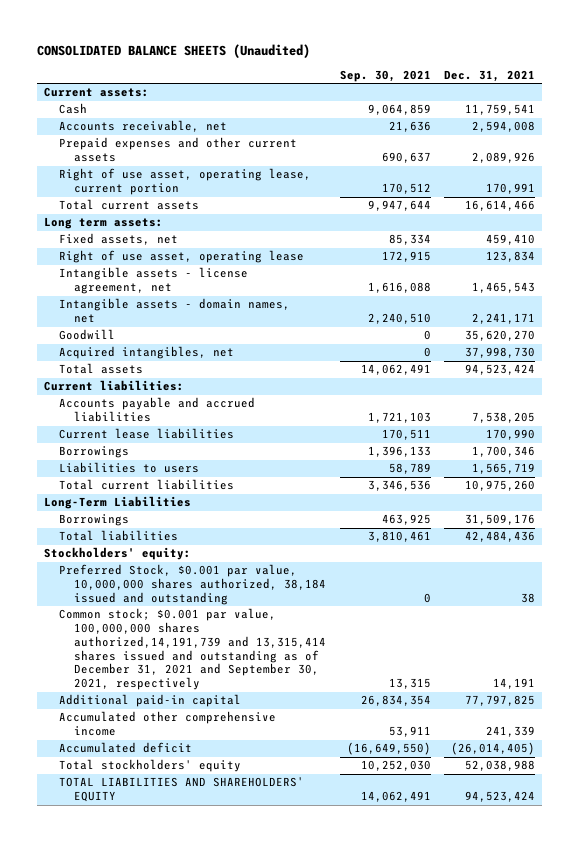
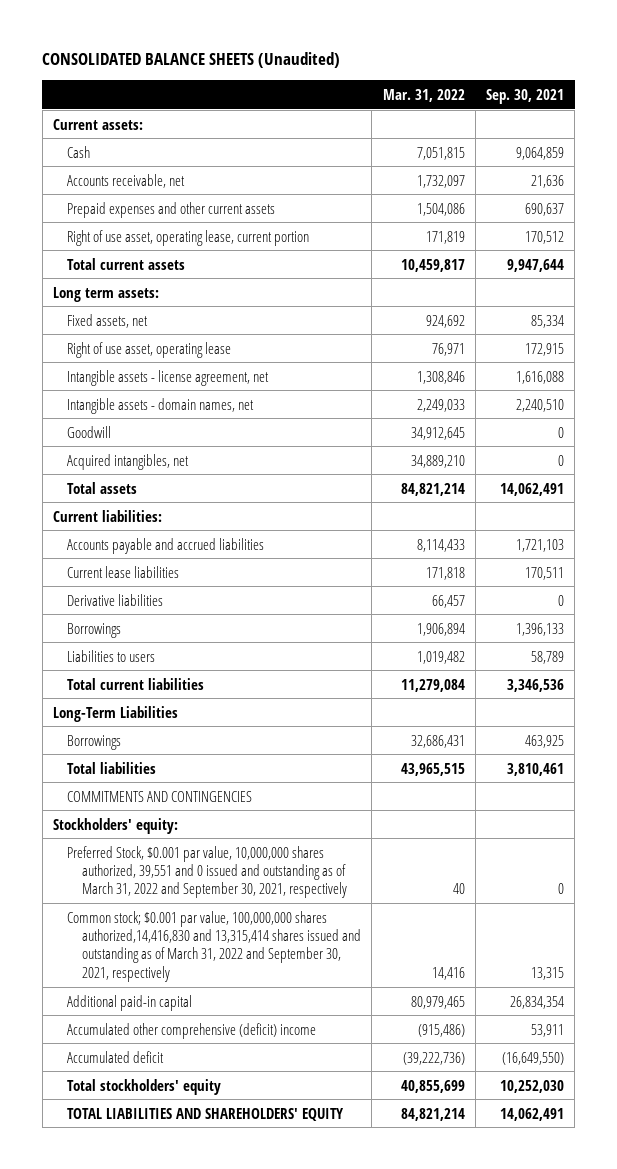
- | Sep. 30, 2021 | Dec. 31, 2021
+ | Mar. 31, 2022 | Sep. 30, 2021
+ Derivative liabilities | 66,457 | 0
+ COMMITMENTS AND CONTINGENCIES
- Preferred Stock, $0.001 par value, 10,000,000 shares authorized, 38,184 issued and outstanding | 0 | 38
- Common stock; $0.001 par value, 100,000,000 shares authorized,14,191,739 and 13,315,414 shares issued and outstanding as of December 31, 2021 and September 30, 2021, respectively | 13,315 | 14,191
+ Preferred Stock, $0.001 par value, 10,000,000 shares authorized, 39,551 and 0 issued and outstanding as of March 31, 2022 and September 30, 2021, respectively | 40 | 0
+ Common stock; $0.001 par value, 100,000,000 shares authorized,14,416,830 and 13,315,414 shares issued and outstanding as of March 31, 2022 and September 30, 2021, respectively | 14,416 | 13,315
- Accumulated other comprehensive income | 53,911 | 241,339
+ Accumulated other comprehensive (deficit) income | (915,486) | 53,911

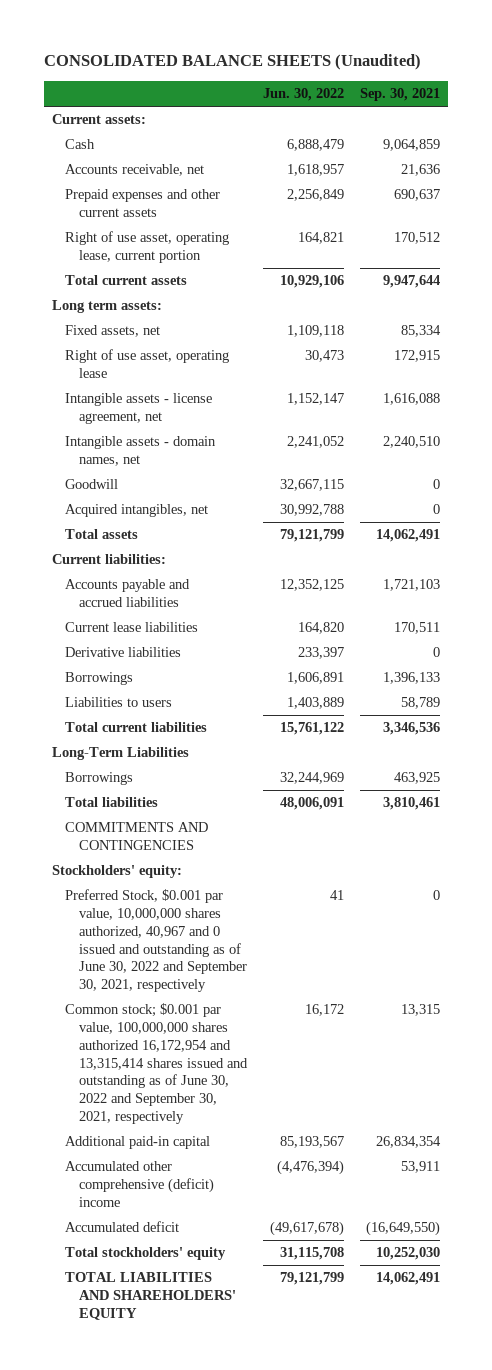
- | Mar. 31, 2022 | Sep. 30, 2021
+ | Jun. 30, 2022 | Sep. 30, 2021
- Preferred Stock, $0.001 par value, 10,000,000 shares authorized, 39,551 and 0 issued and outstanding as of March 31, 2022 and September 30, 2021, respectively | 40 | 0
- Common stock; $0.001 par value, 100,000,000 shares authorized,14,416,830 and 13,315,414 shares issued and outstanding as of March 31, 2022 and September 30, 2021, respectively | 14,416 | 13,315
+ Preferred Stock, $0.001 par value, 10,000,000 shares authorized, 40,967 and 0 issued and outstanding as of June 30, 2022 and September 30, 2021, respectively | 41 | 0
+ Common stock; $0.001 par value, 100,000,000 shares authorized 16,172,954 and 13,315,414 shares issued and outstanding as of June 30, 2022 and September 30, 2021, respectively | 16,172 | 13,315

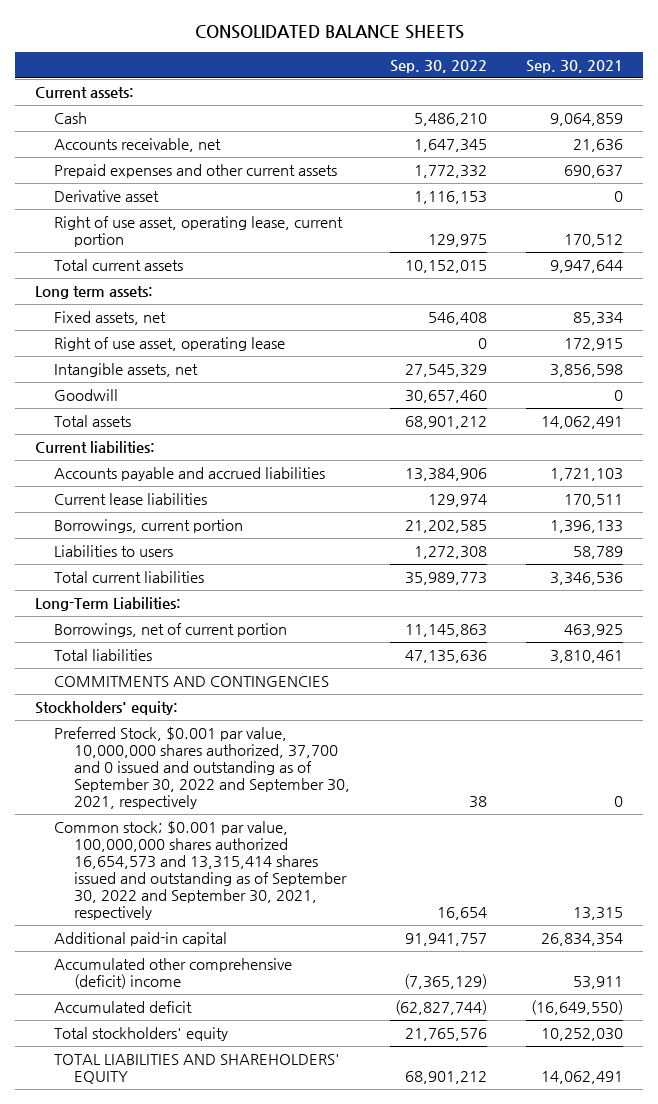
- CONSOLIDATED BALANCE SHEETS (Unaudited)
+ CONSOLIDATED BALANCE SHEETS
- | Jun. 30, 2022 | Sep. 30, 2021
+ | Sep. 30, 2022 | Sep. 30, 2021
+ Derivative asset | 1,116,153 | 0
- Intangible assets - license agreement, net | 1,152,147 | 1,616,088
- Intangible assets - domain names, net | 2,241,052 | 2,240,510
+ Intangible assets, net | 27,545,329 | 3,856,598
- Acquired intangibles, net | 30,992,788 | 0
- Derivative liabilities | 233,397 | 0
- Borrowings | 1,606,891 | 1,396,133
+ Borrowings, current portion | 21,202,585 | 1,396,133
- Long-Term Liabilities
- Borrowings | 32,244,969 | 463,925
+ Long-Term Liabilities:
+ Borrowings, net of current portion | 11,145,863 | 463,925
- Preferred Stock, $0.001 par value, 10,000,000 shares authorized, 40,967 and 0 issued and outstanding as of June 30, 2022 and September 30, 2021, respectively | 41 | 0
- Common stock; $0.001 par value, 100,000,000 shares authorized 16,172,954 and 13,315,414 shares issued and outstanding as of June 30, 2022 and September 30, 2021, respectively | 16,172 | 13,315
+ Preferred Stock, $0.001 par value, 10,000,000 shares authorized, 37,700 and 0 issued and outstanding as of September 30, 2022 and September 30, 2021, respectively | 38 | 0
+ Common stock; $0.001 par value, 100,000,000 shares authorized 16,654,573 and 13,315,414 shares issued and outstanding as of September 30, 2022 and September 30, 2021, respectively | 16,654 | 13,315

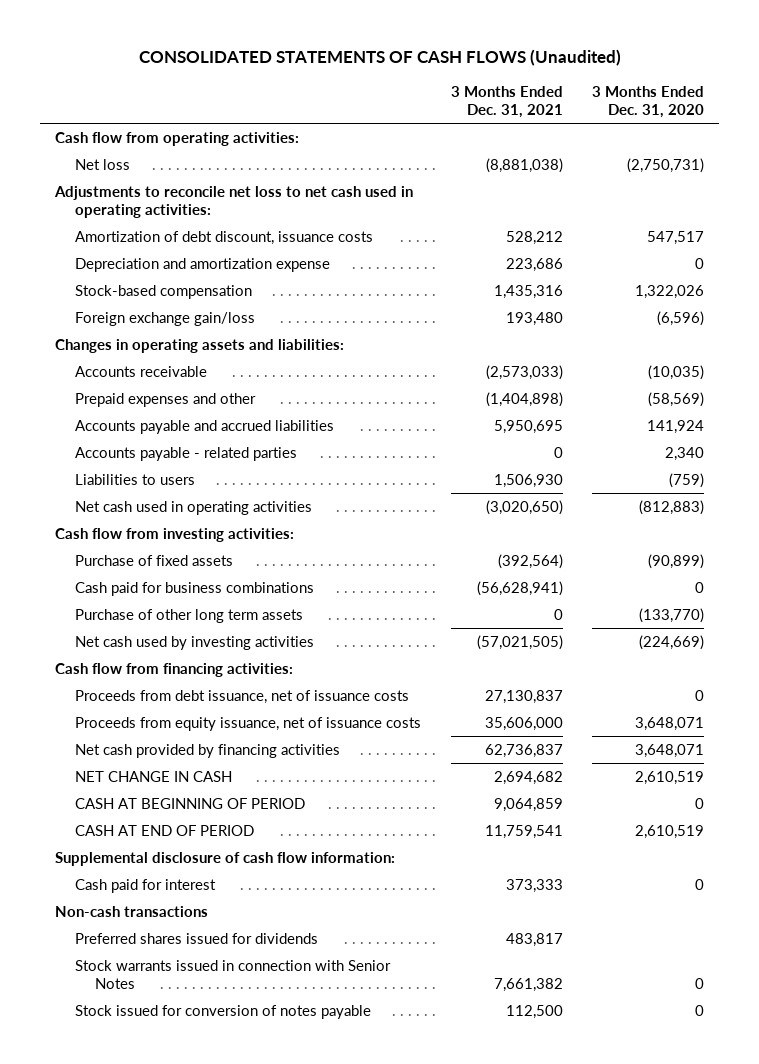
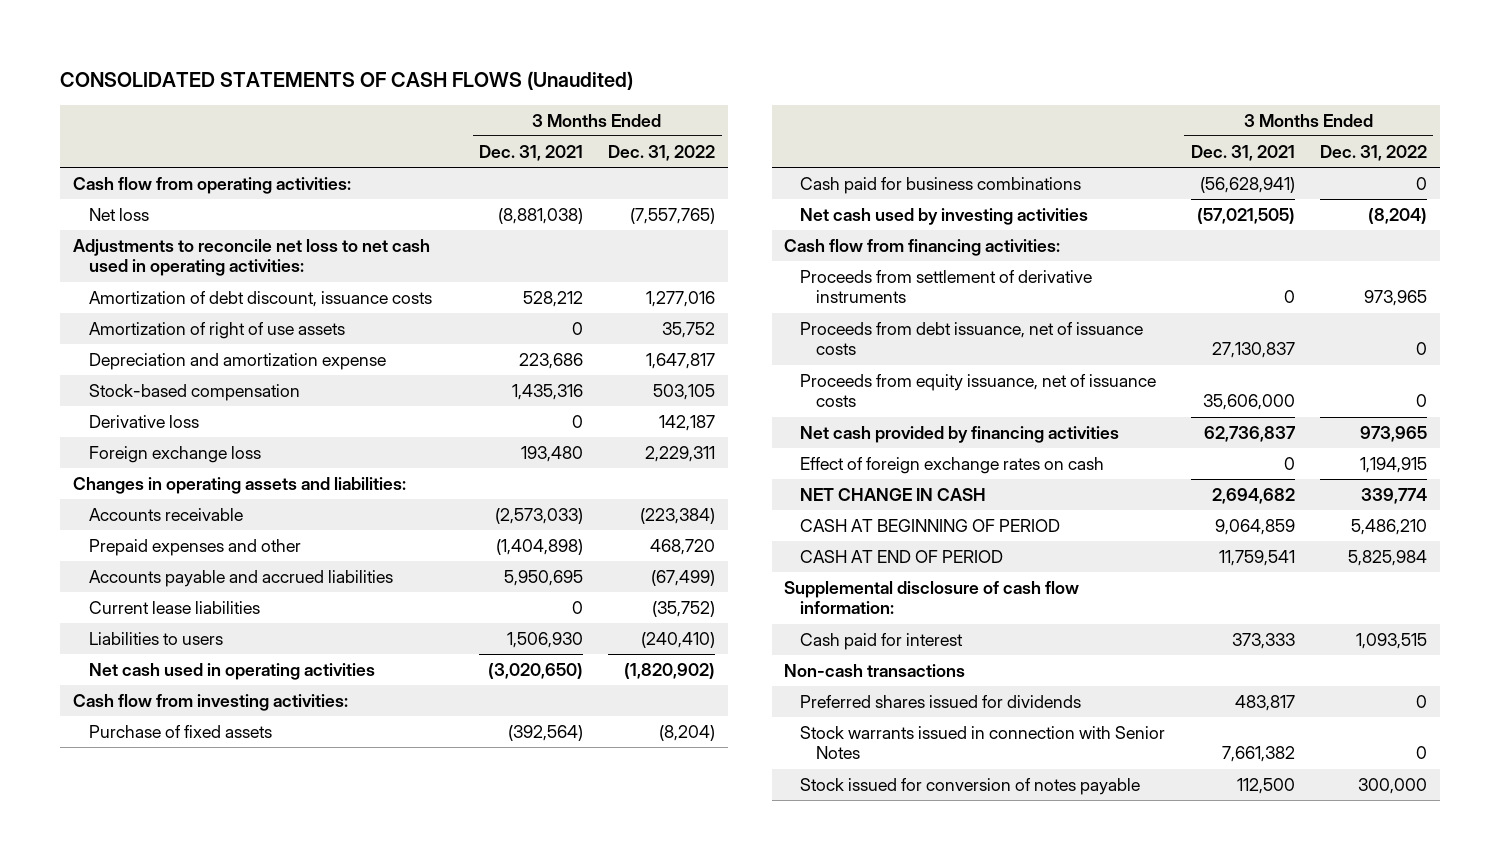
- | 3 Months Ended Dec. 31, 2021 | 3 Months Ended Dec. 31, 2020
+ | 3 Months Ended Dec. 31, 2021 | 3 Months Ended Dec. 31, 2022
+ Amortization of right of use assets | 0 | 35,752
- Foreign exchange gain/loss | 193,480 | (6,596)
+ Derivative loss | 0 | 142,187
+ Foreign exchange loss | 193,480 | 2,229,311
- Accounts payable - related parties | 0 | 2,340
+ Current lease liabilities | 0 | (35,752)
- Purchase of other long term assets | 0 | (133,770)
+ Proceeds from settlement of derivative instruments | 0 | 973,965
+ Effect of foreign exchange rates on cash | 0 | 1,194,915

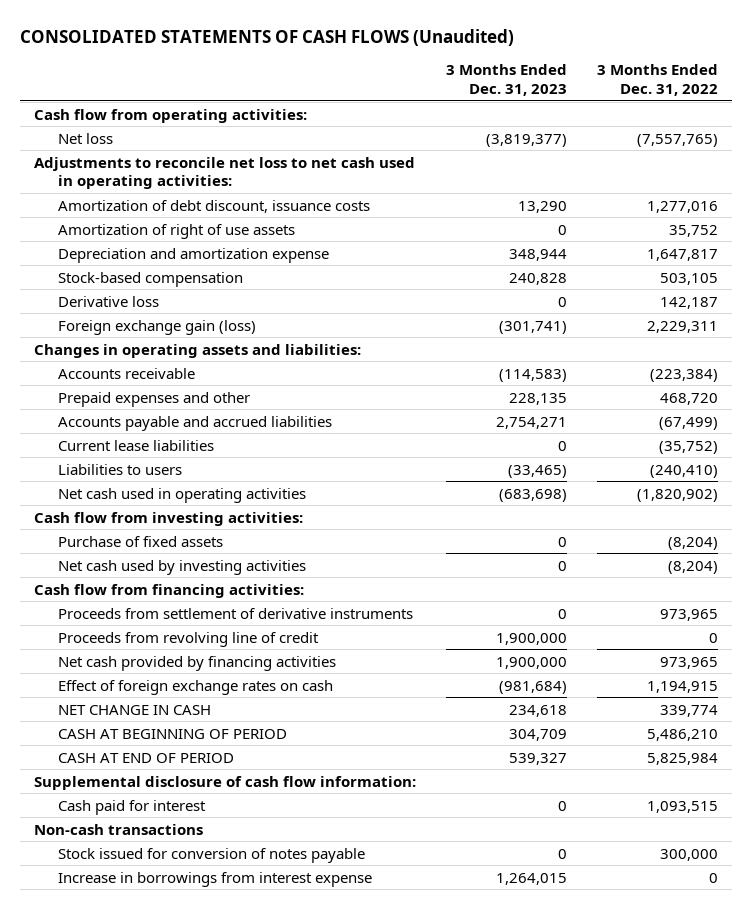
- | 3 Months Ended Dec. 31, 2021 | 3 Months Ended Dec. 31, 2022
+ | 3 Months Ended Dec. 31, 2023 | 3 Months Ended Dec. 31, 2022
- Foreign exchange loss | 193,480 | 2,229,311
+ Foreign exchange gain (loss) | (301,741) | 2,229,311
- Cash paid for business combinations | (56,628,941) | 0
- Proceeds from debt issuance, net of issuance costs | 27,130,837 | 0
- Proceeds from equity issuance, net of issuance costs | 35,606,000 | 0
+ Proceeds from revolving line of credit | 1,900,000 | 0
- Preferred shares issued for dividends | 483,817 | 0
- Stock warrants issued in connection with Senior Notes | 7,661,382 | 0
+ Increase in borrowings from interest expense | 1,264,015 | 0

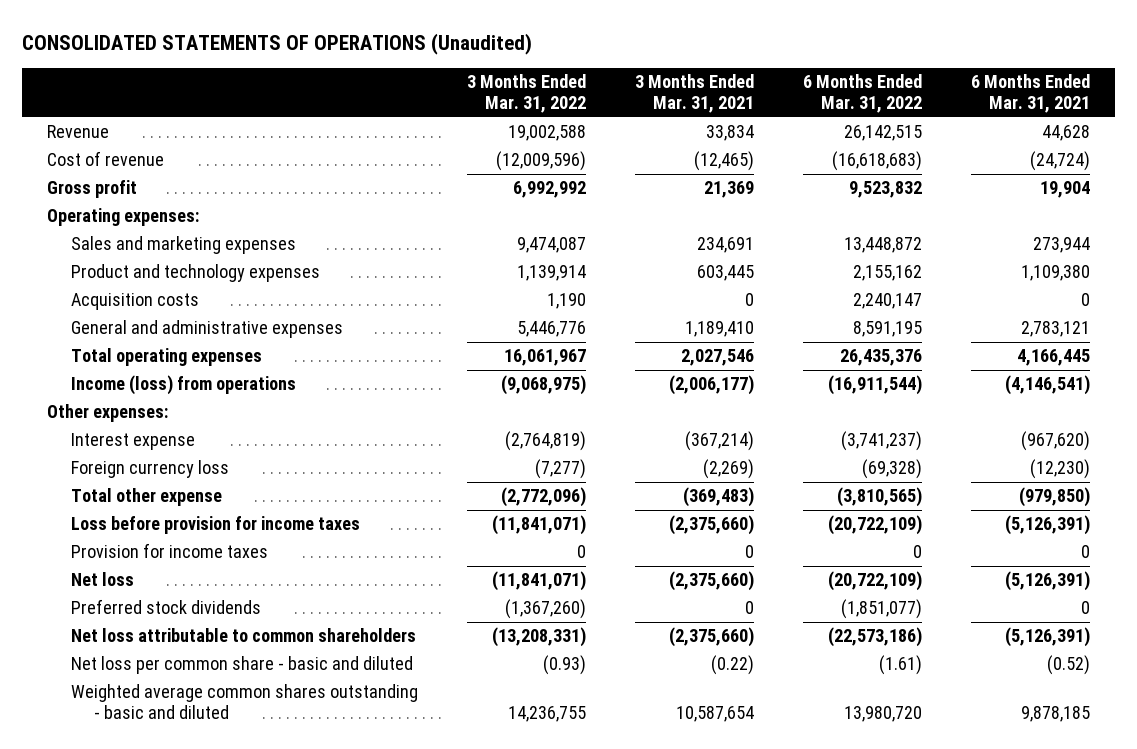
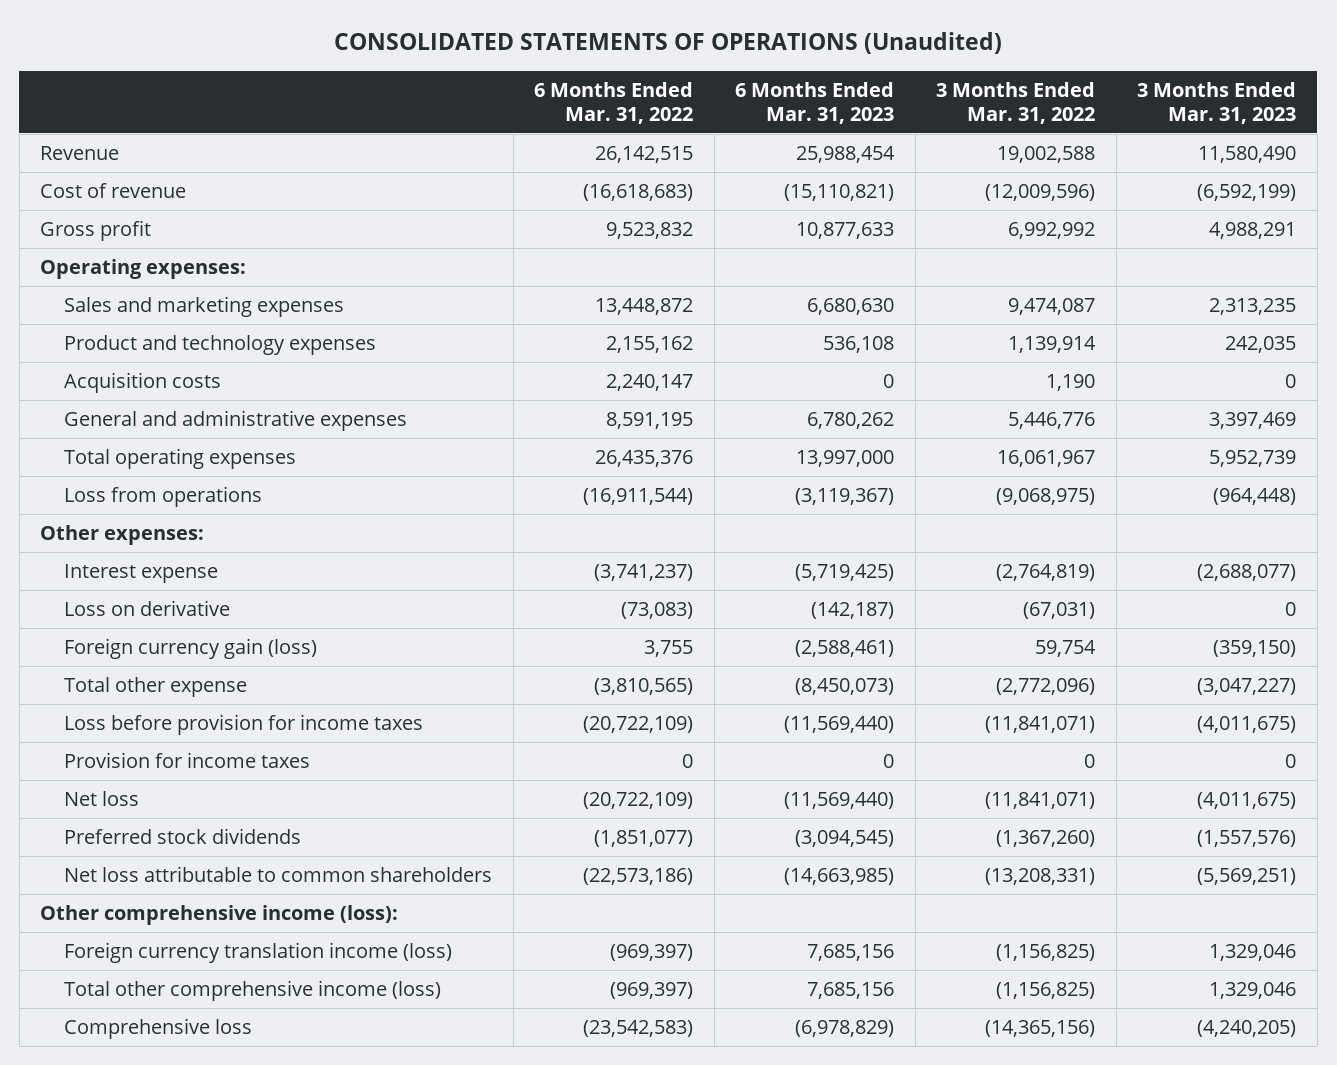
- | 3 Months Ended Mar. 31, 2022 | 3 Months Ended Mar. 31, 2021 | 6 Months Ended Mar. 31, 2022 | 6 Months Ended Mar. 31, 2021
+ | 6 Months Ended Mar. 31, 2022 | 6 Months Ended Mar. 31, 2023 | 3 Months Ended Mar. 31, 2022 | 3 Months Ended Mar. 31, 2023
- Income (loss) from operations | (9,068,975) | (2,006,177) | (16,911,544) | (4,146,541)
+ Loss from operations | (16,911,544) | (3,119,367) | (9,068,975) | (964,448)
- Foreign currency loss | (7,277) | (2,269) | (69,328) | (12,230)
+ Loss on derivative | (73,083) | (142,187) | (67,031) | 0
+ Foreign currency gain (loss) | 3,755 | (2,588,461) | 59,754 | (359,150)
- Net loss per common share - basic and diluted | (0.93) | (0.22) | (1.61) | (0.52)
- Weighted average common shares outstanding - basic and diluted | 14,236,755 | 10,587,654 | 13,980,720 | 9,878,185
+ Other comprehensive income (loss):
+ Foreign currency translation income (loss) | (969,397) | 7,685,156 | (1,156,825) | 1,329,046
+ Total other comprehensive income (loss) | (969,397) | 7,685,156 | (1,156,825) | 1,329,046
+ Comprehensive loss | (23,542,583) | (6,978,829) | (14,365,156) | (4,240,205)

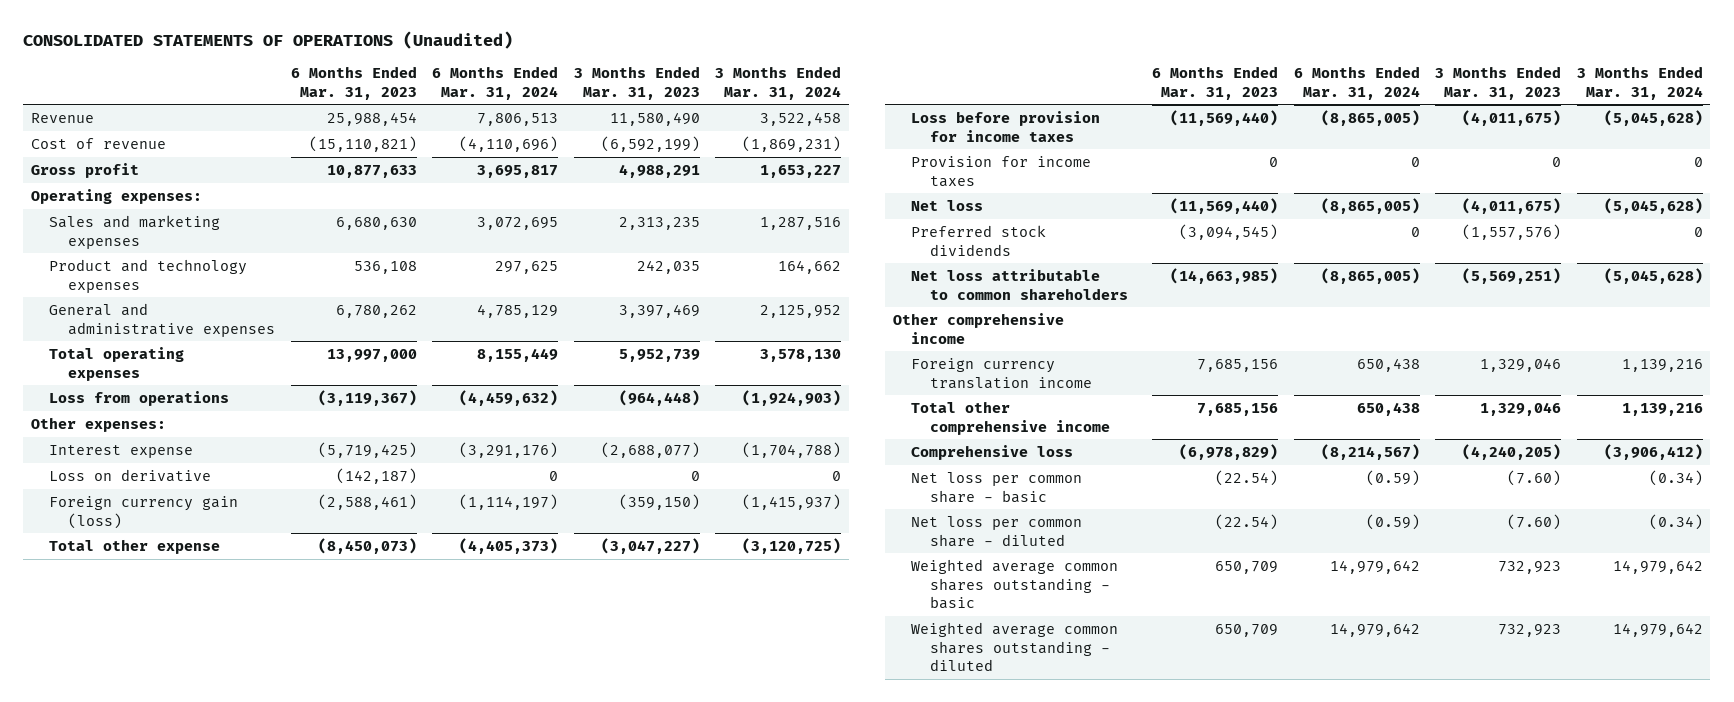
- | 6 Months Ended Mar. 31, 2022 | 6 Months Ended Mar. 31, 2023 | 3 Months Ended Mar. 31, 2022 | 3 Months Ended Mar. 31, 2023
+ | 6 Months Ended Mar. 31, 2023 | 6 Months Ended Mar. 31, 2024 | 3 Months Ended Mar. 31, 2023 | 3 Months Ended Mar. 31, 2024
- Acquisition costs | 2,240,147 | 0 | 1,190 | 0
- Other comprehensive income (loss):
- Foreign currency translation income (loss) | (969,397) | 7,685,156 | (1,156,825) | 1,329,046
- Total other comprehensive income (loss) | (969,397) | 7,685,156 | (1,156,825) | 1,329,046
+ Other comprehensive income
+ Foreign currency translation income | 7,685,156 | 650,438 | 1,329,046 | 1,139,216
+ Total other comprehensive income | 7,685,156 | 650,438 | 1,329,046 | 1,139,216
+ Net loss per common share - basic | (22.54) | (0.59) | (7.60) | (0.34)
+ Net loss per common share - diluted | (22.54) | (0.59) | (7.60) | (0.34)
+ Weighted average common shares outstanding - basic | 650,709 | 14,979,642 | 732,923 | 14,979,642
+ Weighted average common shares outstanding - diluted | 650,709 | 14,979,642 | 732,923 | 14,979,642

